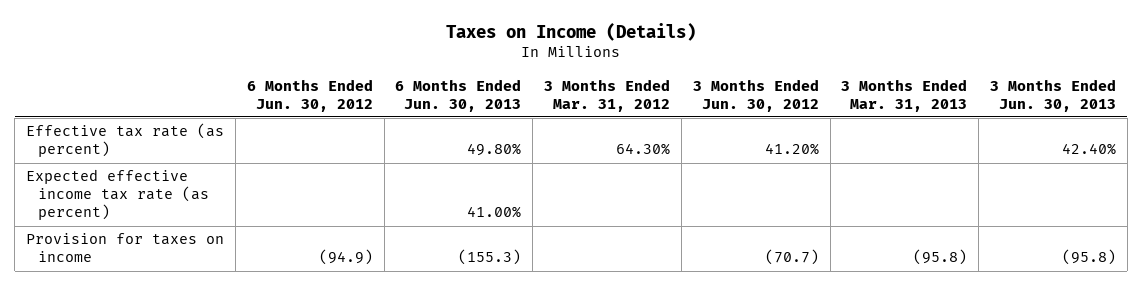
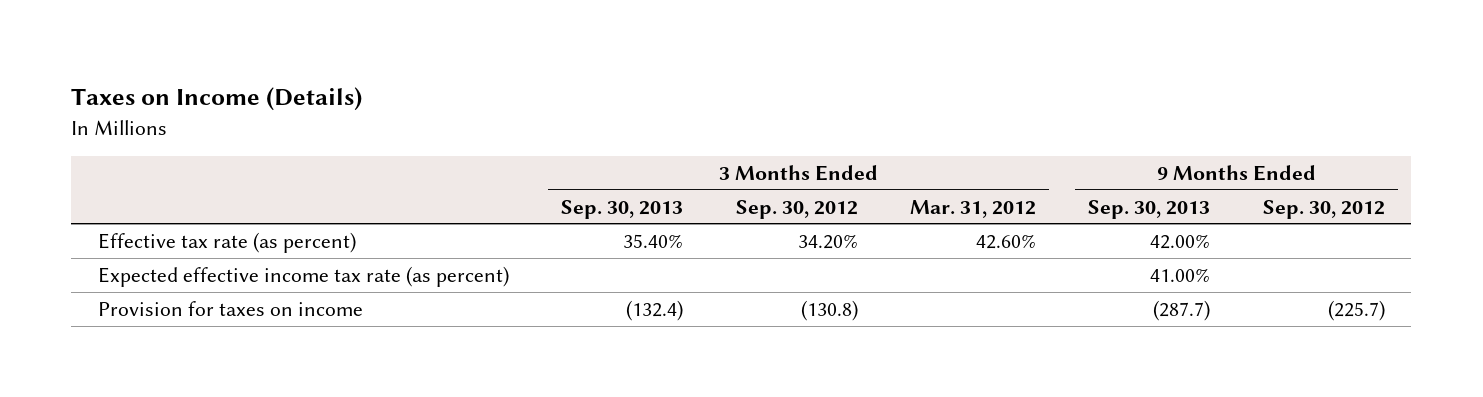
- | 6 Months Ended Jun. 30, 2012 | 6 Months Ended Jun. 30, 2013 | 3 Months Ended Mar. 31, 2012 | 3 Months Ended Jun. 30, 2012 | 3 Months Ended Mar. 31, 2013 | 3 Months Ended Jun. 30, 2013
+ | 3 Months Ended Sep. 30, 2013 | 3 Months Ended Sep. 30, 2012 | 3 Months Ended Mar. 31, 2012 | 9 Months Ended Sep. 30, 2013 | 9 Months Ended Sep. 30, 2012
- Effective tax rate (as percent) | | 49.80% | 64.30% | 41.20% | | 42.40%
+ Effective tax rate (as percent) | 35.40% | 34.20% | 42.60% | 42.00% |

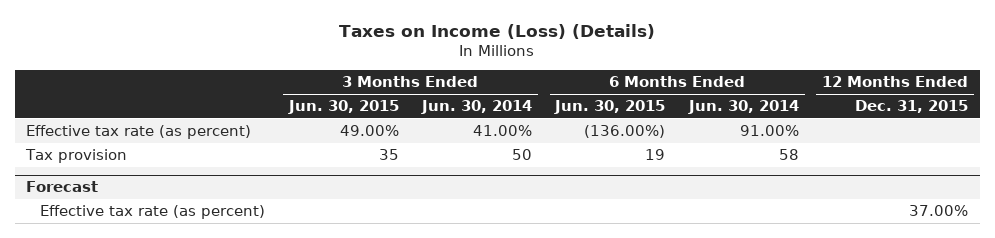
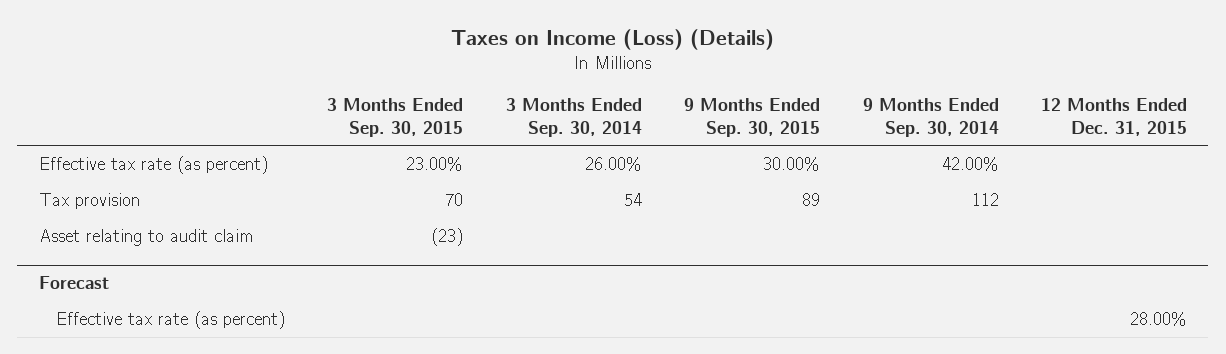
- | 3 Months Ended Jun. 30, 2015 | 3 Months Ended Jun. 30, 2014 | 6 Months Ended Jun. 30, 2015 | 6 Months Ended Jun. 30, 2014 | 12 Months Ended Dec. 31, 2015
+ | 3 Months Ended Sep. 30, 2015 | 3 Months Ended Sep. 30, 2014 | 9 Months Ended Sep. 30, 2015 | 9 Months Ended Sep. 30, 2014 | 12 Months Ended Dec. 31, 2015
+ Asset relating to audit claim | (23) | | | |
@ Forecast
- Effective tax rate (as percent) | | | | | 37.00%
+ Effective tax rate (as percent) | | | | | 28.00%

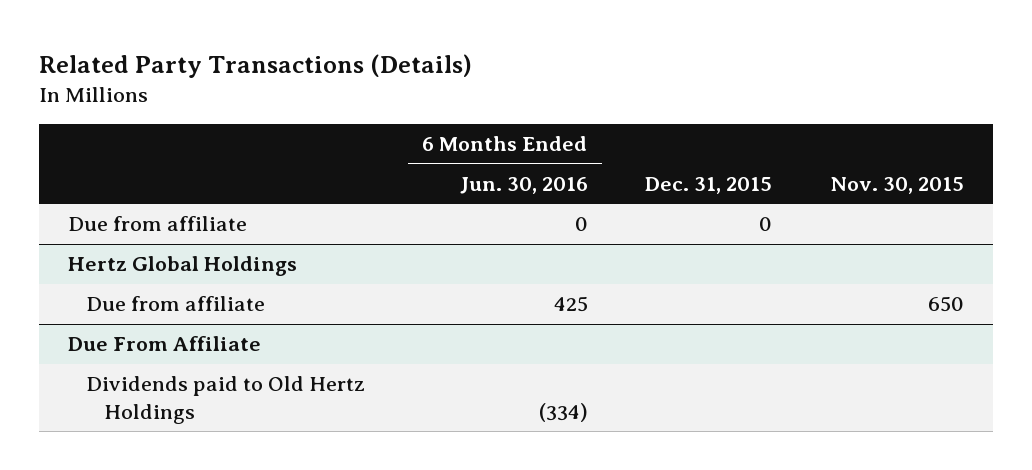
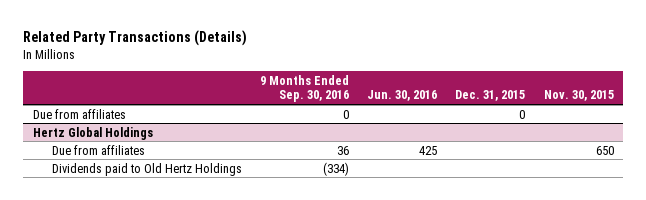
- | 6 Months Ended Jun. 30, 2016 | Dec. 31, 2015 | Nov. 30, 2015
+ | 9 Months Ended Sep. 30, 2016 | Jun. 30, 2016 | Dec. 31, 2015 | Nov. 30, 2015
- Due from affiliate | 0 | 0 |
+ Due from affiliates | 0 | | 0 |
@ Hertz Global Holdings
- Due from affiliate | 425 | | 650
- Due From Affiliate
- Dividends paid to Old Hertz Holdings | (334) | |
@ Hertz Global Holdings
+ Due from affiliates | 36 | 425 | | 650
+ Dividends paid to Old Hertz Holdings | (334) | | |

